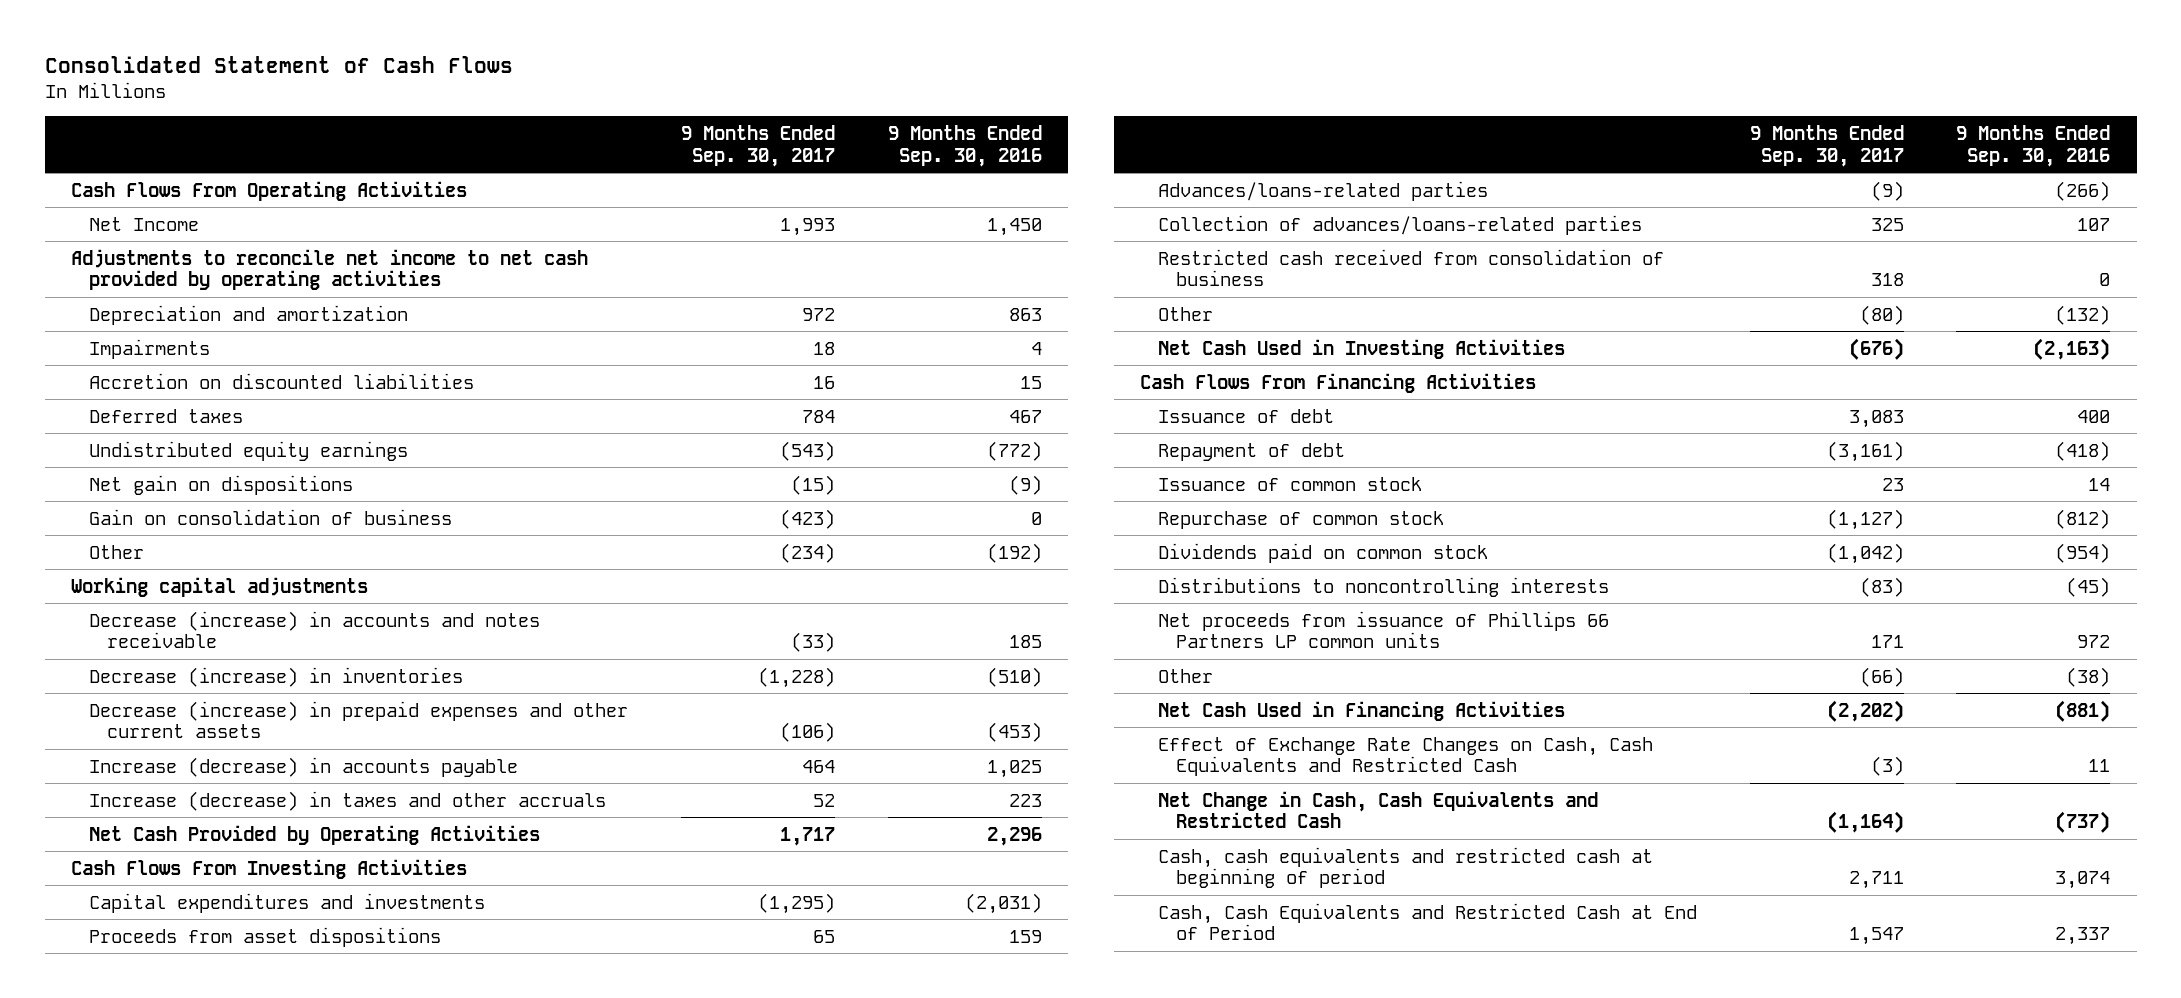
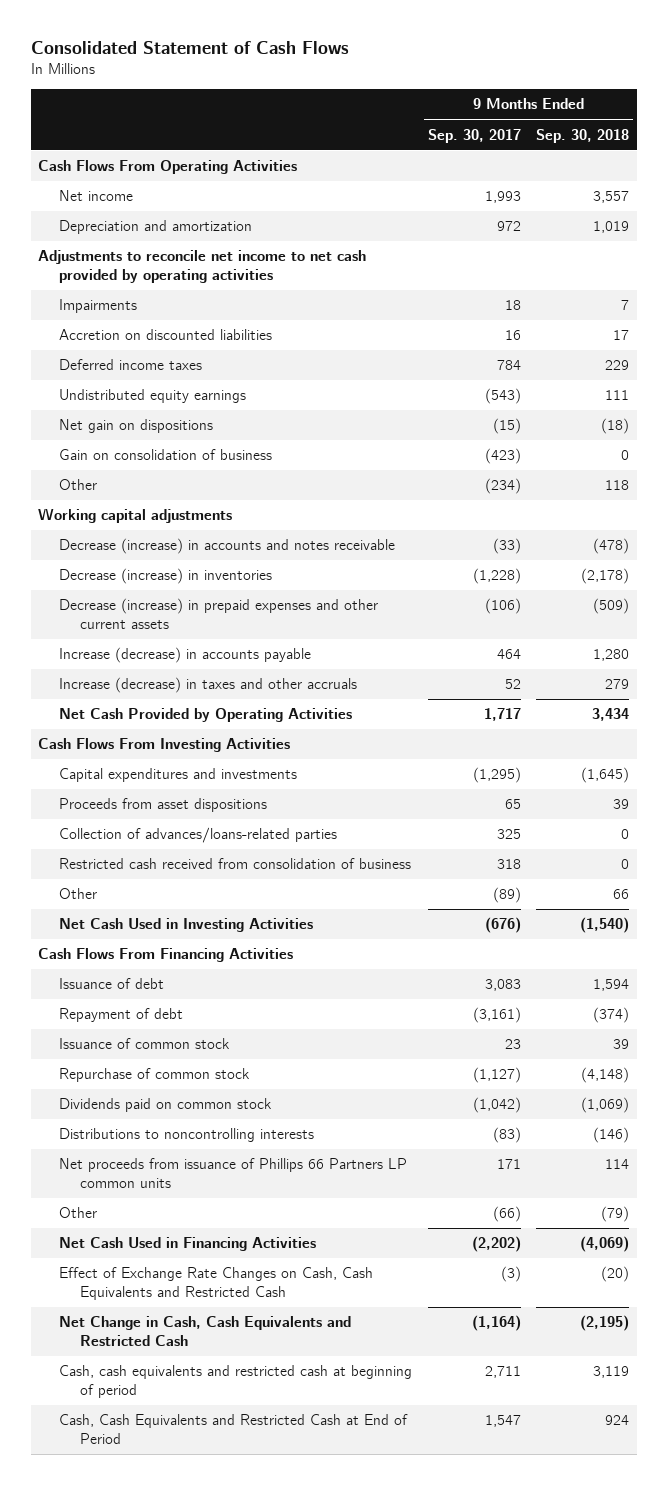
- | 9 Months Ended Sep. 30, 2017 | 9 Months Ended Sep. 30, 2016
+ | 9 Months Ended Sep. 30, 2017 | 9 Months Ended Sep. 30, 2018
- Net Income | 1,993 | 1,450
+ Net income | 1,993 | 3,557
moved down: Adjustments to reconcile net income to net cash provided by operating activities
- Deferred taxes | 784 | 467
+ Deferred income taxes | 784 | 229
- Advances/loans-related parties | (9) | (266)
- Other | (80) | (132)
+ Other | (89) | 66

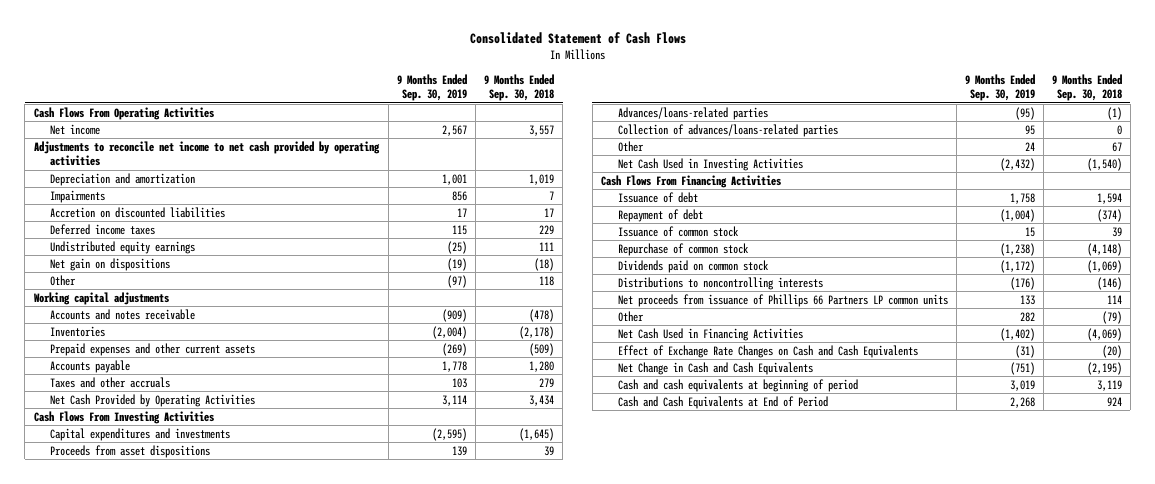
- | 9 Months Ended Sep. 30, 2017 | 9 Months Ended Sep. 30, 2018
+ | 9 Months Ended Sep. 30, 2019 | 9 Months Ended Sep. 30, 2018
moved down: Depreciation and amortization | 1,001 | 1,019
- Gain on consolidation of business | (423) | 0
- Decrease (increase) in accounts and notes receivable | (33) | (478)
- Decrease (increase) in inventories | (1,228) | (2,178)
- Decrease (increase) in prepaid expenses and other current assets | (106) | (509)
- Increase (decrease) in accounts payable | 464 | 1,280
- Increase (decrease) in taxes and other accruals | 52 | 279
+ Accounts and notes receivable | (909) | (478)
+ Inventories | (2,004) | (2,178)
+ Prepaid expenses and other current assets | (269) | (509)
+ Accounts payable | 1,778 | 1,280
+ Taxes and other accruals | 103 | 279
+ Advances/loans-related parties | (95) | (1)
- Restricted cash received from consolidation of business | 318 | 0
- Other | (89) | 66
+ Other | 24 | 67
- Effect of Exchange Rate Changes on Cash, Cash Equivalents and Restricted Cash | (3) | (20)
- Net Change in Cash, Cash Equivalents and Restricted Cash | (1,164) | (2,195)
- Cash, cash equivalents and restricted cash at beginning of period | 2,711 | 3,119
- Cash, Cash Equivalents and Restricted Cash at End of Period | 1,547 | 924
+ Effect of Exchange Rate Changes on Cash and Cash Equivalents | (31) | (20)
+ Net Change in Cash and Cash Equivalents | (751) | (2,195)
+ Cash and cash equivalents at beginning of period | 3,019 | 3,119
+ Cash and Cash Equivalents at End of Period | 2,268 | 924

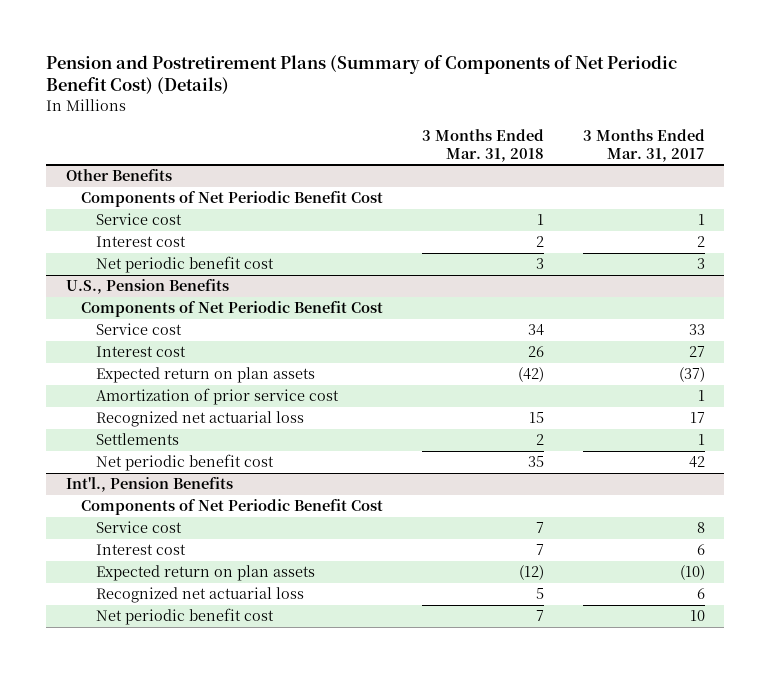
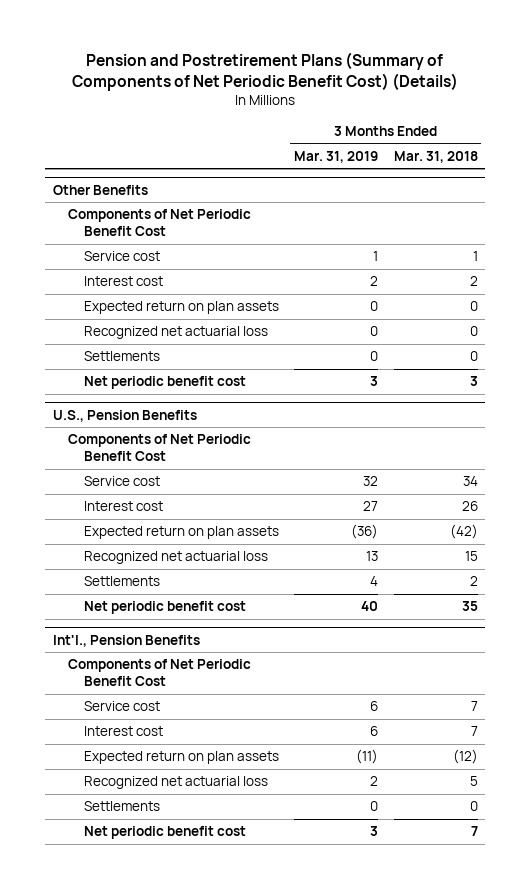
- | 3 Months Ended Mar. 31, 2018 | 3 Months Ended Mar. 31, 2017
+ | 3 Months Ended Mar. 31, 2019 | 3 Months Ended Mar. 31, 2018
@ Other Benefits
+ Expected return on plan assets | 0 | 0
+ Recognized net actuarial loss | 0 | 0
+ Settlements | 0 | 0
@ U.S., Pension Benefits
- Amortization of prior service cost | | 1
@ Int'l., Pension Benefits
+ Settlements | 0 | 0

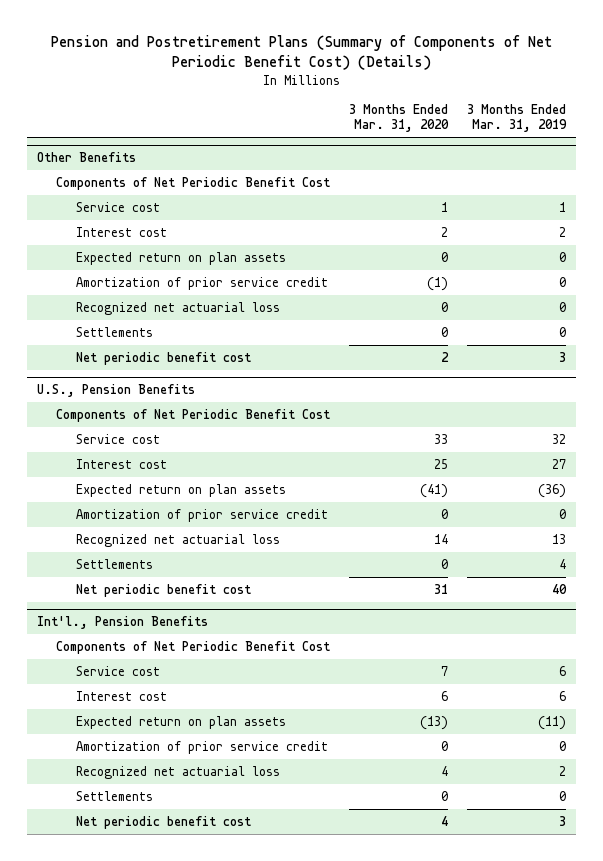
- | 3 Months Ended Mar. 31, 2019 | 3 Months Ended Mar. 31, 2018
+ | 3 Months Ended Mar. 31, 2020 | 3 Months Ended Mar. 31, 2019
@ Other Benefits
+ Amortization of prior service credit | (1) | 0
@ U.S., Pension Benefits
+ Amortization of prior service credit | 0 | 0
@ Int'l., Pension Benefits
+ Amortization of prior service credit | 0 | 0

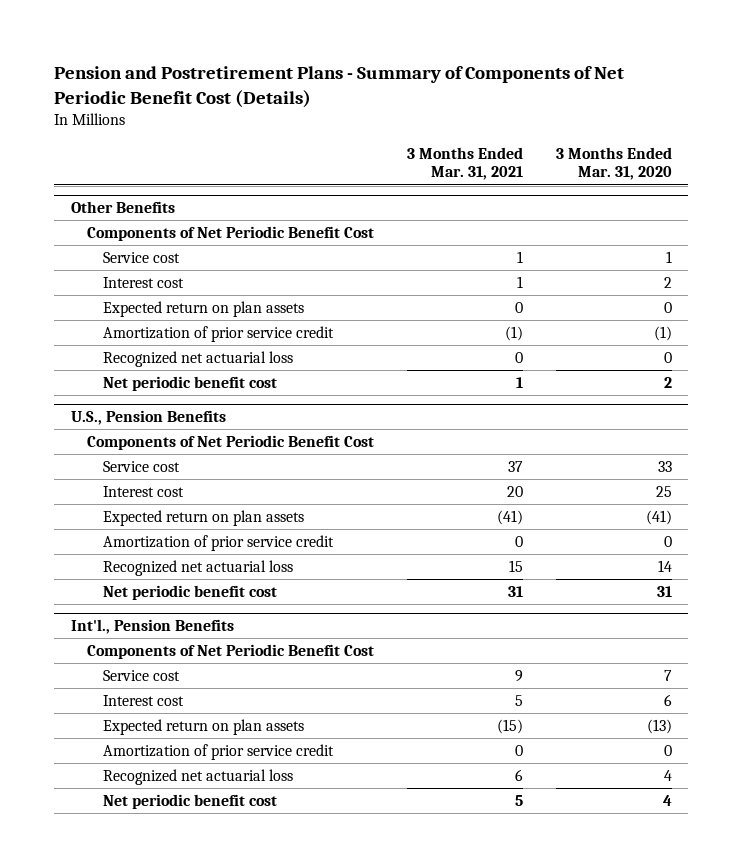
- Pension and Postretirement Plans (Summary of Components of Net Periodic Benefit Cost) (Details)
+ Pension and Postretirement Plans - Summary of Components of Net Periodic Benefit Cost (Details)
- | 3 Months Ended Mar. 31, 2020 | 3 Months Ended Mar. 31, 2019
+ | 3 Months Ended Mar. 31, 2021 | 3 Months Ended Mar. 31, 2020
@ Other Benefits
- Settlements | 0 | 0
@ U.S., Pension Benefits
- Settlements | 0 | 4
@ Int'l., Pension Benefits
- Settlements | 0 | 0

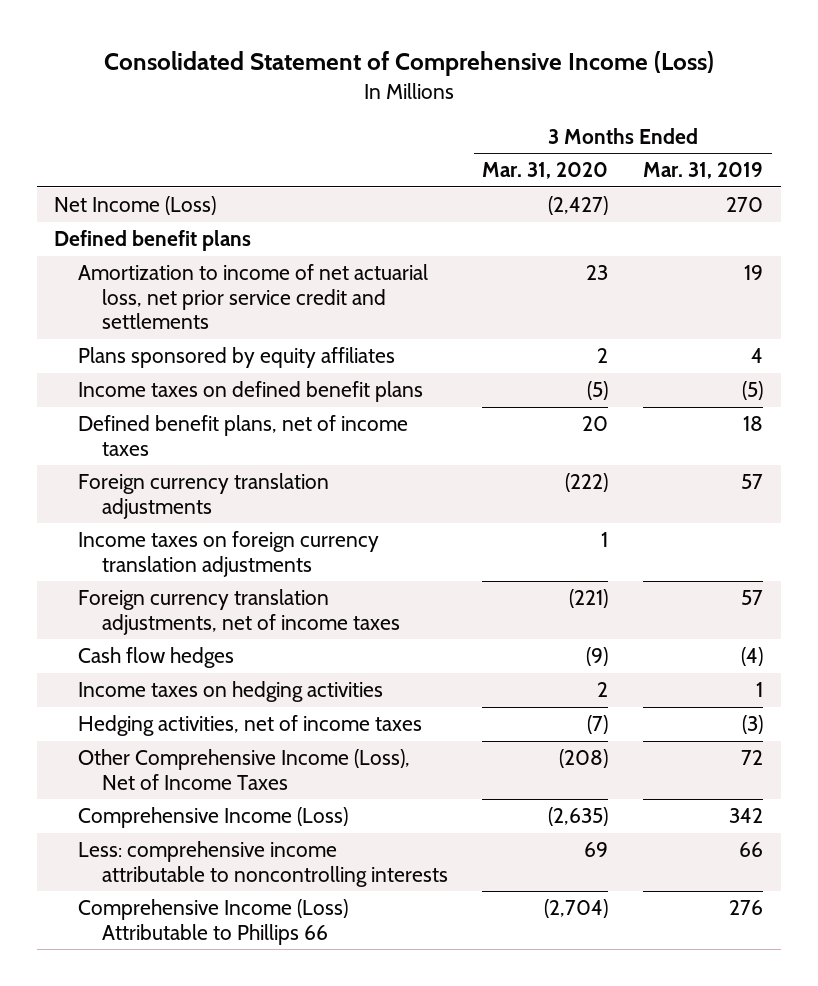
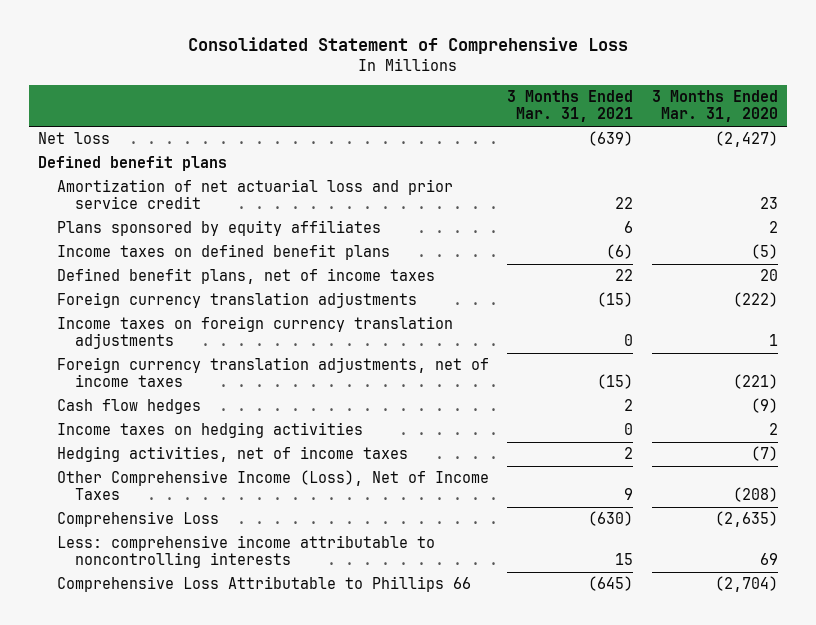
- Consolidated Statement of Comprehensive Income (Loss)
+ Consolidated Statement of Comprehensive Loss
- | 3 Months Ended Mar. 31, 2020 | 3 Months Ended Mar. 31, 2019
+ | 3 Months Ended Mar. 31, 2021 | 3 Months Ended Mar. 31, 2020
- Net Income (Loss) | (2,427) | 270
+ Net loss | (639) | (2,427)
- Amortization to income of net actuarial loss, net prior service credit and settlements | 23 | 19
+ Amortization of net actuarial loss and prior service credit | 22 | 23
- Comprehensive Income (Loss) | (2,635) | 342
+ Comprehensive Loss | (630) | (2,635)
- Comprehensive Income (Loss) Attributable to Phillips 66 | (2,704) | 276
+ Comprehensive Loss Attributable to Phillips 66 | (645) | (2,704)

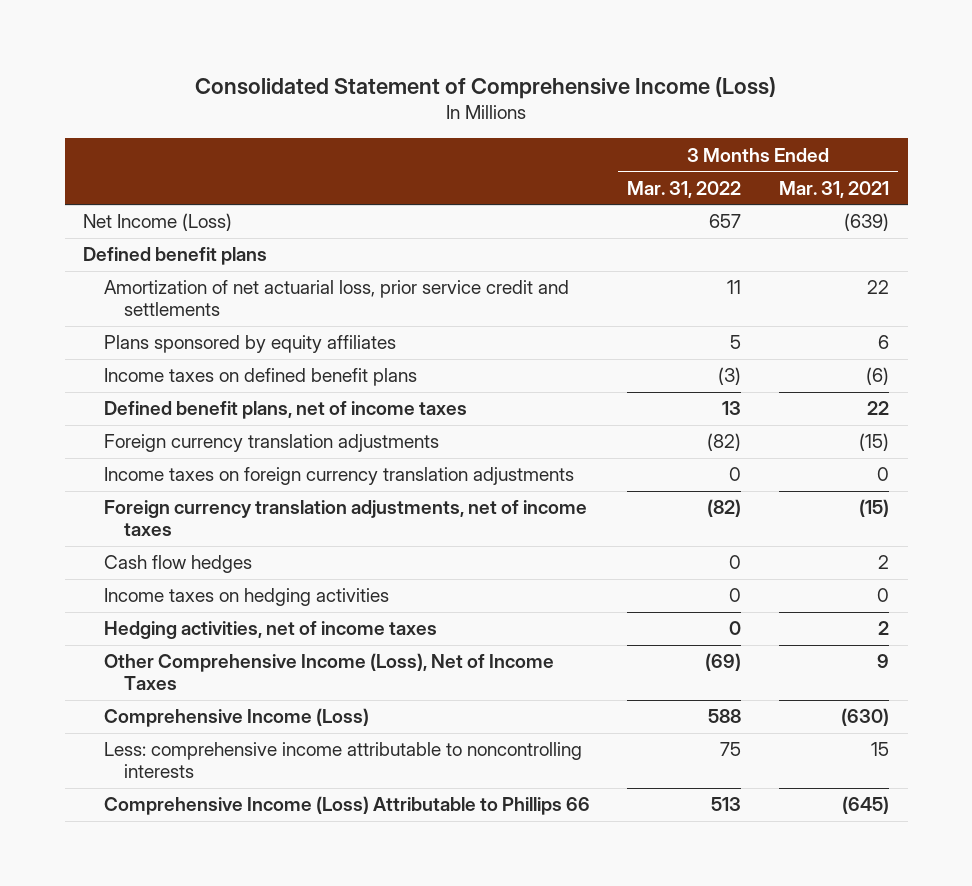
- Consolidated Statement of Comprehensive Loss
+ Consolidated Statement of Comprehensive Income (Loss)
- | 3 Months Ended Mar. 31, 2021 | 3 Months Ended Mar. 31, 2020
+ | 3 Months Ended Mar. 31, 2022 | 3 Months Ended Mar. 31, 2021
- Net loss | (639) | (2,427)
+ Net Income (Loss) | 657 | (639)
- Amortization of net actuarial loss and prior service credit | 22 | 23
+ Amortization of net actuarial loss, prior service credit and settlements | 11 | 22
- Comprehensive Loss | (630) | (2,635)
+ Comprehensive Income (Loss) | 588 | (630)
- Comprehensive Loss Attributable to Phillips 66 | (645) | (2,704)
+ Comprehensive Income (Loss) Attributable to Phillips 66 | 513 | (645)

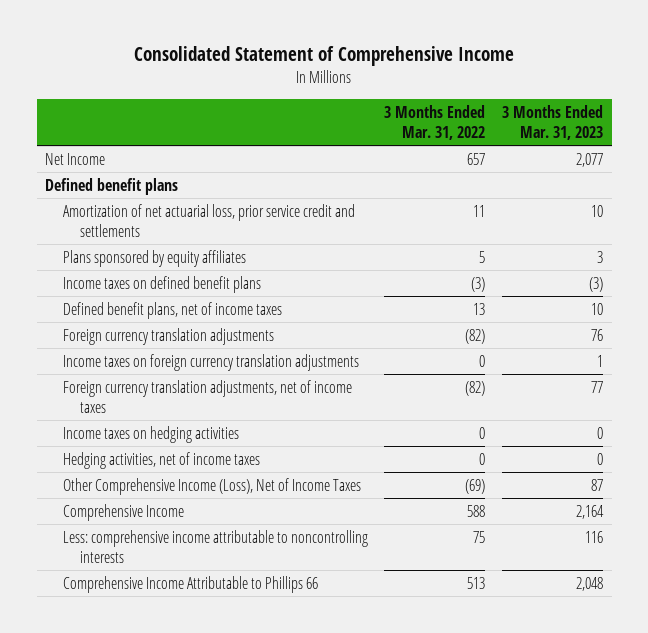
- Consolidated Statement of Comprehensive Income (Loss)
+ Consolidated Statement of Comprehensive Income
- | 3 Months Ended Mar. 31, 2022 | 3 Months Ended Mar. 31, 2021
+ | 3 Months Ended Mar. 31, 2022 | 3 Months Ended Mar. 31, 2023
- Net Income (Loss) | 657 | (639)
+ Net Income | 657 | 2,077
- Cash flow hedges | 0 | 2
- Comprehensive Income (Loss) | 588 | (630)
+ Comprehensive Income | 588 | 2,164
- Comprehensive Income (Loss) Attributable to Phillips 66 | 513 | (645)
+ Comprehensive Income Attributable to Phillips 66 | 513 | 2,048

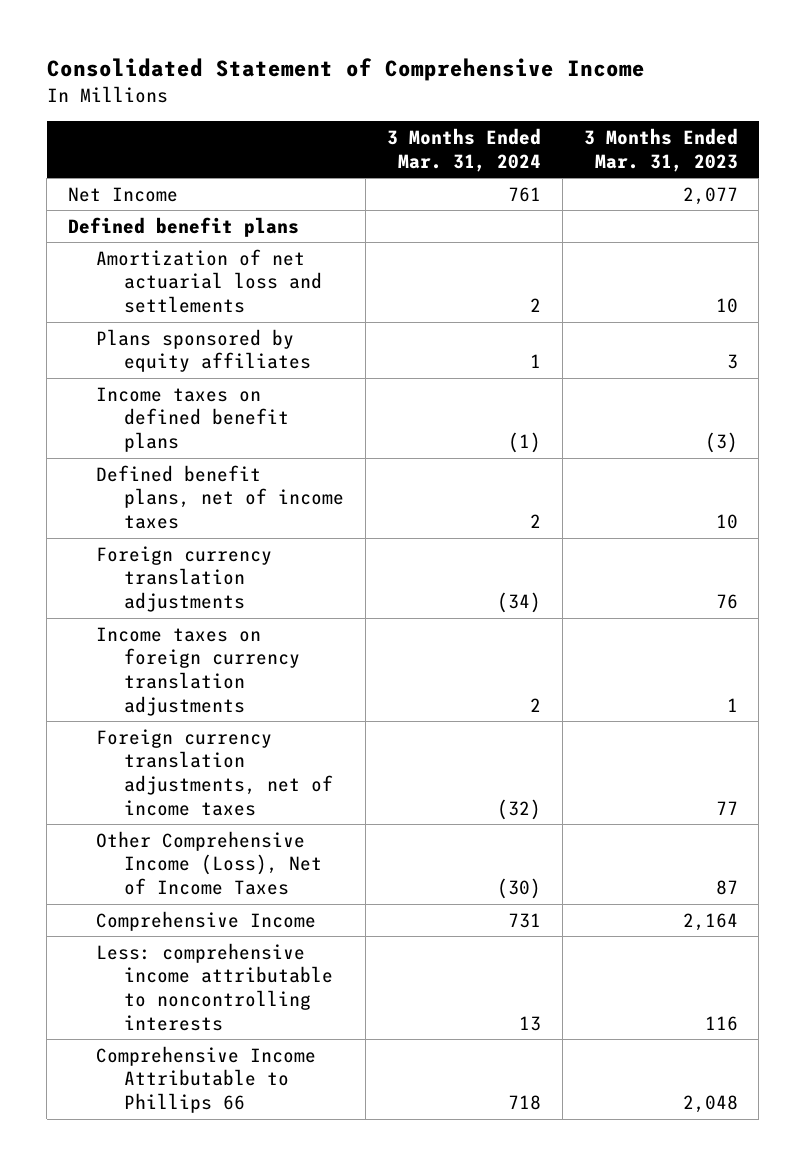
- | 3 Months Ended Mar. 31, 2022 | 3 Months Ended Mar. 31, 2023
+ | 3 Months Ended Mar. 31, 2024 | 3 Months Ended Mar. 31, 2023
- Amortization of net actuarial loss, prior service credit and settlements | 11 | 10
+ Amortization of net actuarial loss and settlements | 2 | 10
- Income taxes on hedging activities | 0 | 0
- Hedging activities, net of income taxes | 0 | 0

